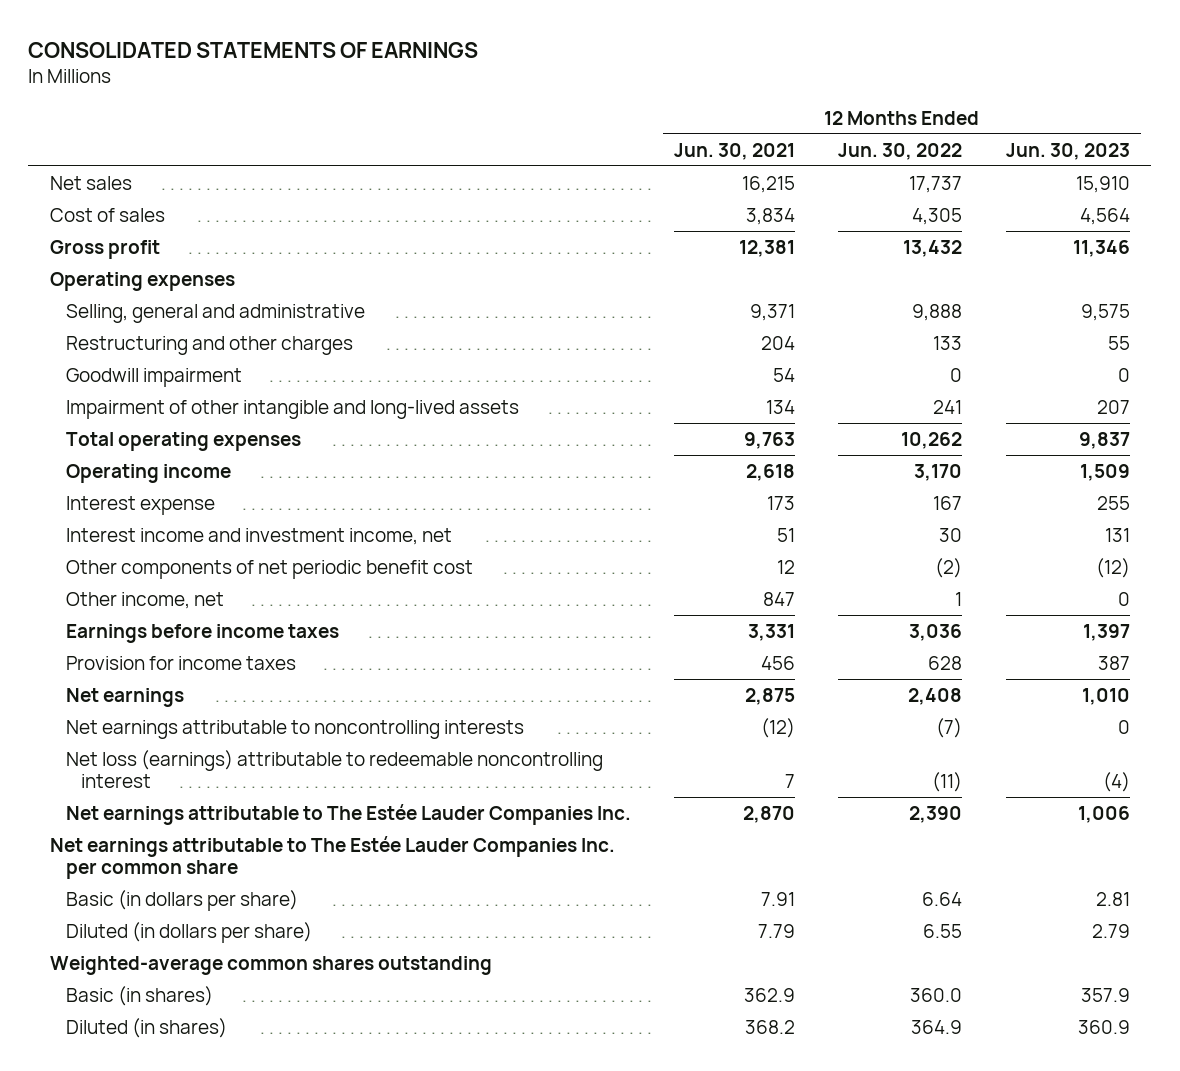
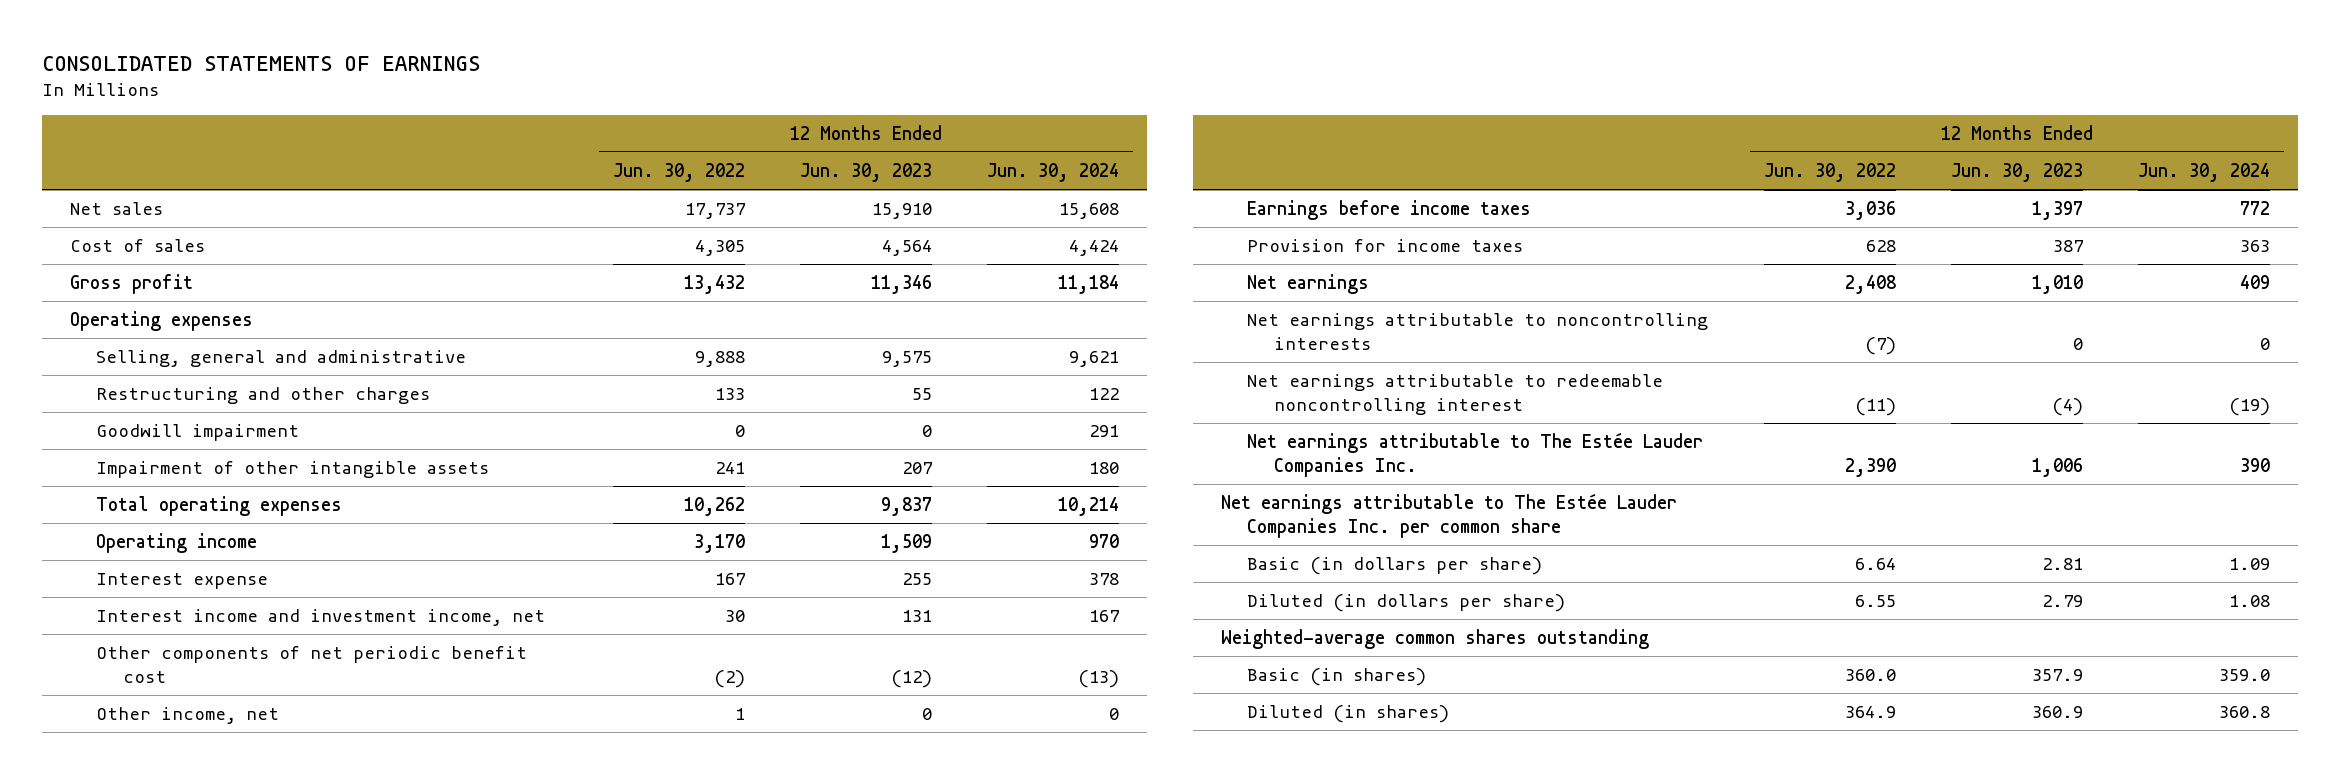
- | 12 Months Ended Jun. 30, 2021 | 12 Months Ended Jun. 30, 2022 | 12 Months Ended Jun. 30, 2023
+ | 12 Months Ended Jun. 30, 2022 | 12 Months Ended Jun. 30, 2023 | 12 Months Ended Jun. 30, 2024
- Impairment of other intangible and long-lived assets | 134 | 241 | 207
+ Impairment of other intangible assets | 241 | 207 | 180
- Net loss (earnings) attributable to redeemable noncontrolling interest | 7 | (11) | (4)
+ Net earnings attributable to redeemable noncontrolling interest | (11) | (4) | (19)

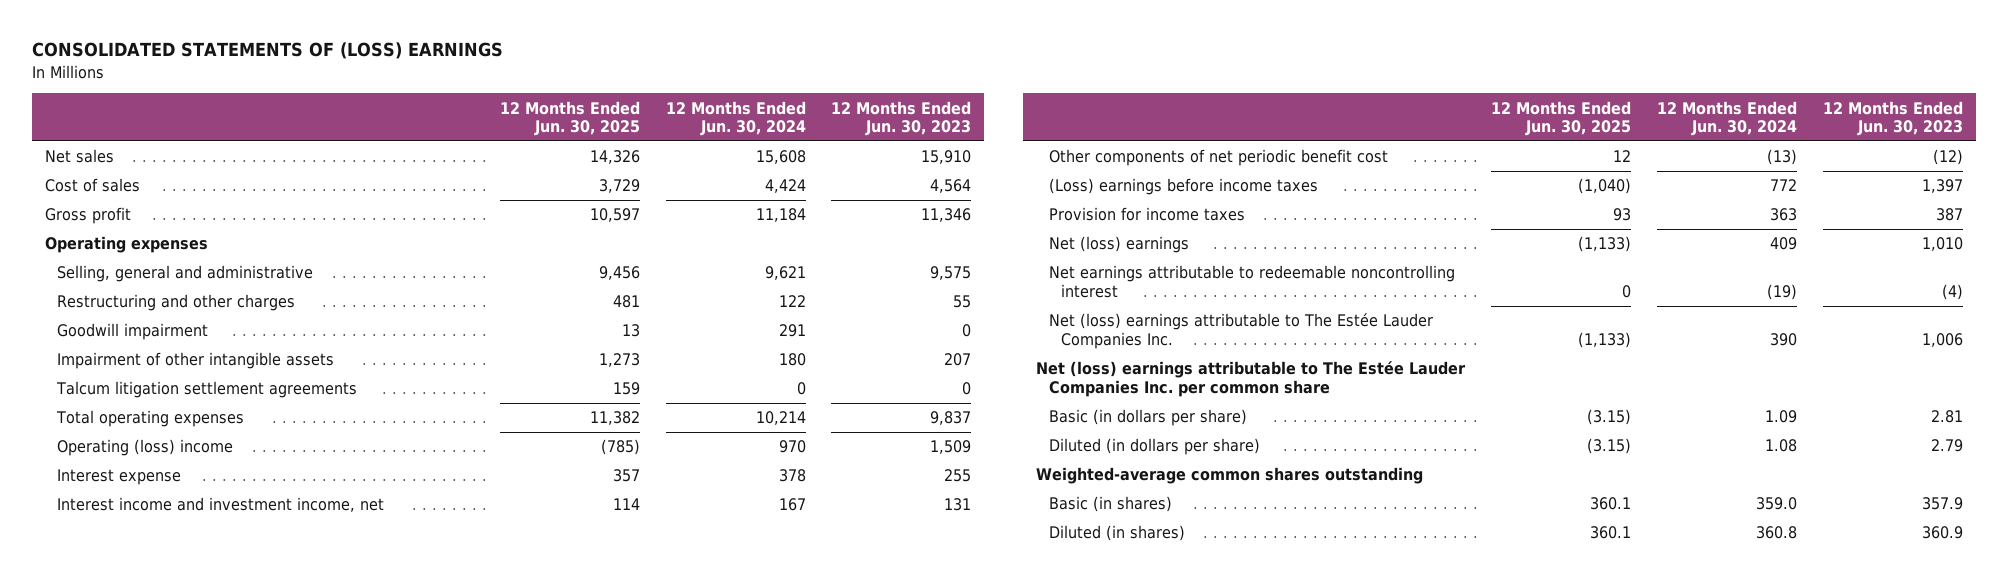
- CONSOLIDATED STATEMENTS OF EARNINGS
+ CONSOLIDATED STATEMENTS OF (LOSS) EARNINGS
- | 12 Months Ended Jun. 30, 2022 | 12 Months Ended Jun. 30, 2023 | 12 Months Ended Jun. 30, 2024
+ | 12 Months Ended Jun. 30, 2025 | 12 Months Ended Jun. 30, 2024 | 12 Months Ended Jun. 30, 2023
+ Talcum litigation settlement agreements | 159 | 0 | 0
- Operating income | 3,170 | 1,509 | 970
+ Operating (loss) income | (785) | 970 | 1,509
- Other income, net | 1 | 0 | 0
- Earnings before income taxes | 3,036 | 1,397 | 772
+ (Loss) earnings before income taxes | (1,040) | 772 | 1,397
- Net earnings | 2,408 | 1,010 | 409
- Net earnings attributable to noncontrolling interests | (7) | 0 | 0
+ Net (loss) earnings | (1,133) | 409 | 1,010
- Net earnings attributable to The Estée Lauder Companies Inc. | 2,390 | 1,006 | 390
- Net earnings attributable to The Estée Lauder Companies Inc. per common share
+ Net (loss) earnings attributable to The Estée Lauder Companies Inc. | (1,133) | 390 | 1,006
+ Net (loss) earnings attributable to The Estée Lauder Companies Inc. per common share

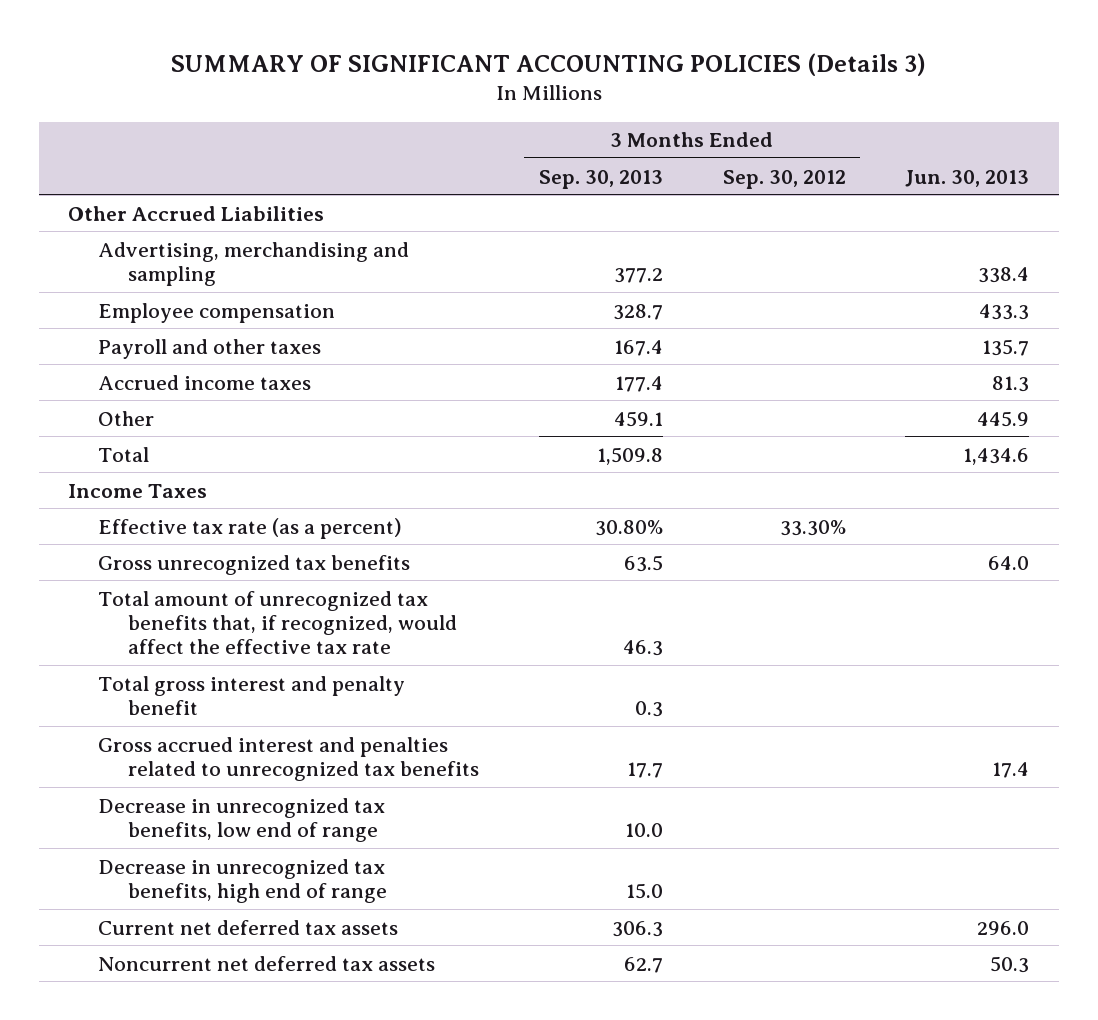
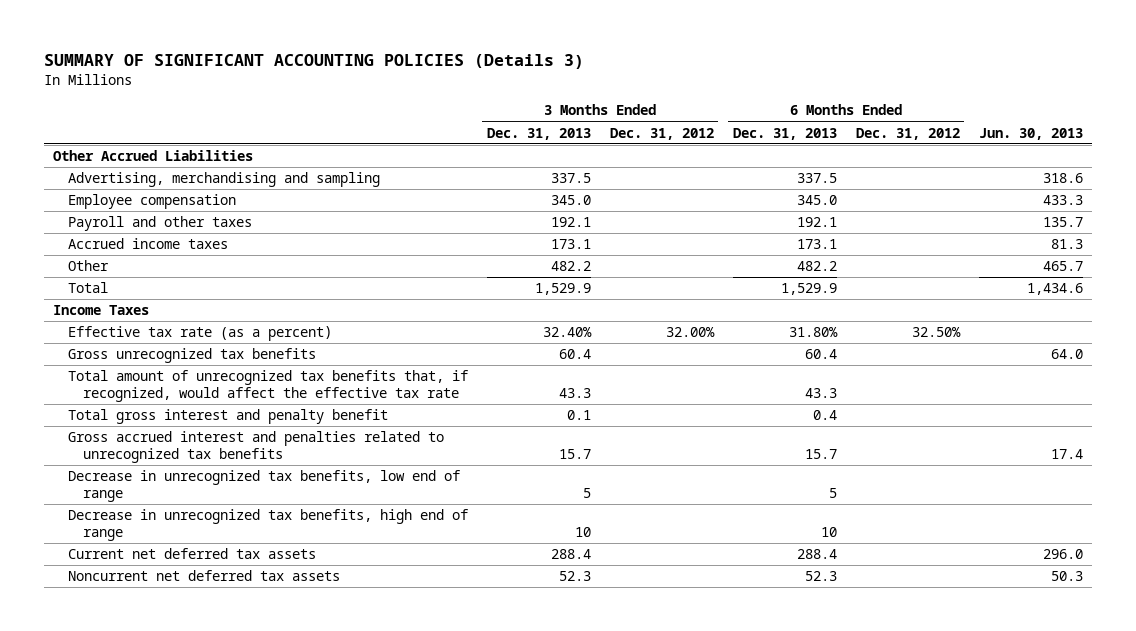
- | 3 Months Ended Sep. 30, 2013 | 3 Months Ended Sep. 30, 2012 | Jun. 30, 2013
+ | 3 Months Ended Dec. 31, 2013 | 3 Months Ended Dec. 31, 2012 | 6 Months Ended Dec. 31, 2013 | 6 Months Ended Dec. 31, 2012 | Jun. 30, 2013
- Advertising, merchandising and sampling | 377.2 | | 338.4
+ Advertising, merchandising and sampling | 337.5 | | 337.5 | | 318.6
- Other | 459.1 | | 445.9
+ Other | 482.2 | | 482.2 | | 465.7

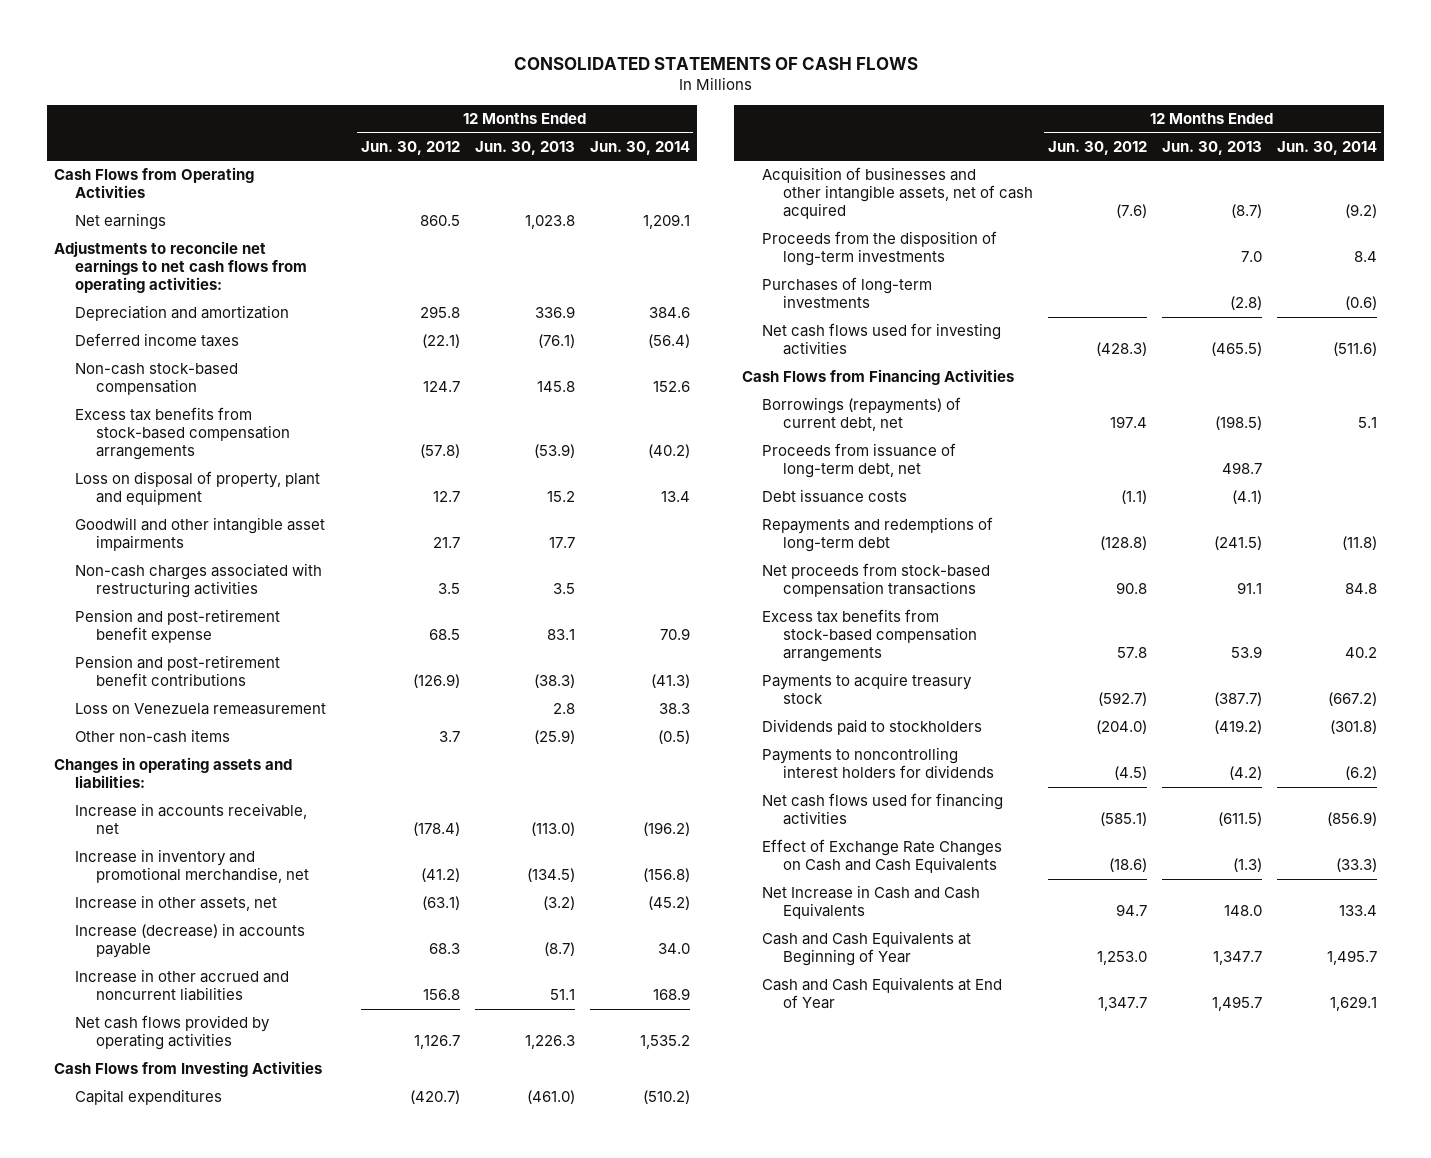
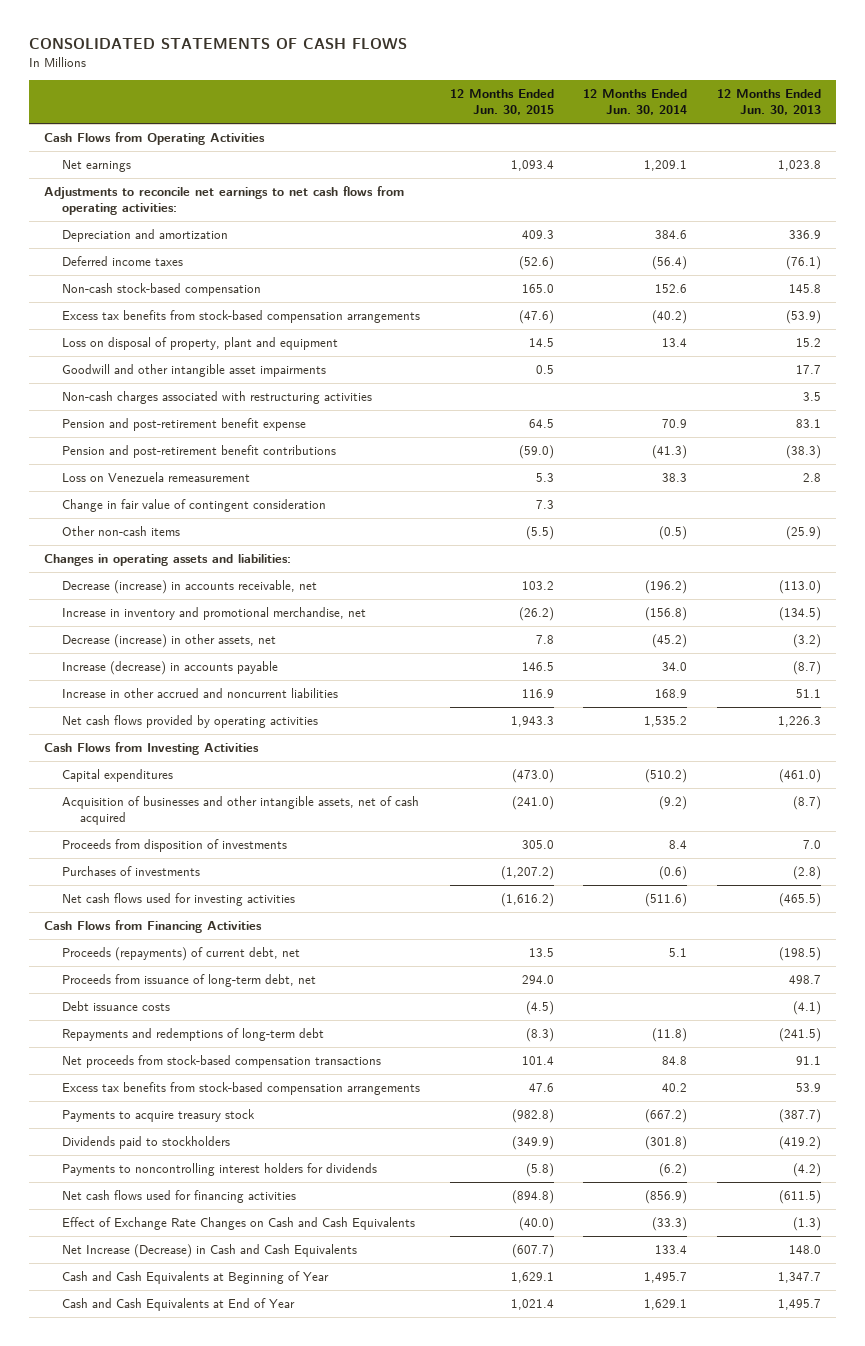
- | 12 Months Ended Jun. 30, 2012 | 12 Months Ended Jun. 30, 2013 | 12 Months Ended Jun. 30, 2014
+ | 12 Months Ended Jun. 30, 2015 | 12 Months Ended Jun. 30, 2014 | 12 Months Ended Jun. 30, 2013
+ Change in fair value of contingent consideration | 7.3 | |
- Increase in accounts receivable, net | (178.4) | (113.0) | (196.2)
+ Decrease (increase) in accounts receivable, net | 103.2 | (196.2) | (113.0)
- Increase in other assets, net | (63.1) | (3.2) | (45.2)
+ Decrease (increase) in other assets, net | 7.8 | (45.2) | (3.2)
- Proceeds from the disposition of long-term investments | | 7.0 | 8.4
- Purchases of long-term investments | | (2.8) | (0.6)
+ Proceeds from disposition of investments | 305.0 | 8.4 | 7.0
+ Purchases of investments | (1,207.2) | (0.6) | (2.8)
- Borrowings (repayments) of current debt, net | 197.4 | (198.5) | 5.1
+ Proceeds (repayments) of current debt, net | 13.5 | 5.1 | (198.5)
- Net Increase in Cash and Cash Equivalents | 94.7 | 148.0 | 133.4
+ Net Increase (Decrease) in Cash and Cash Equivalents | (607.7) | 133.4 | 148.0

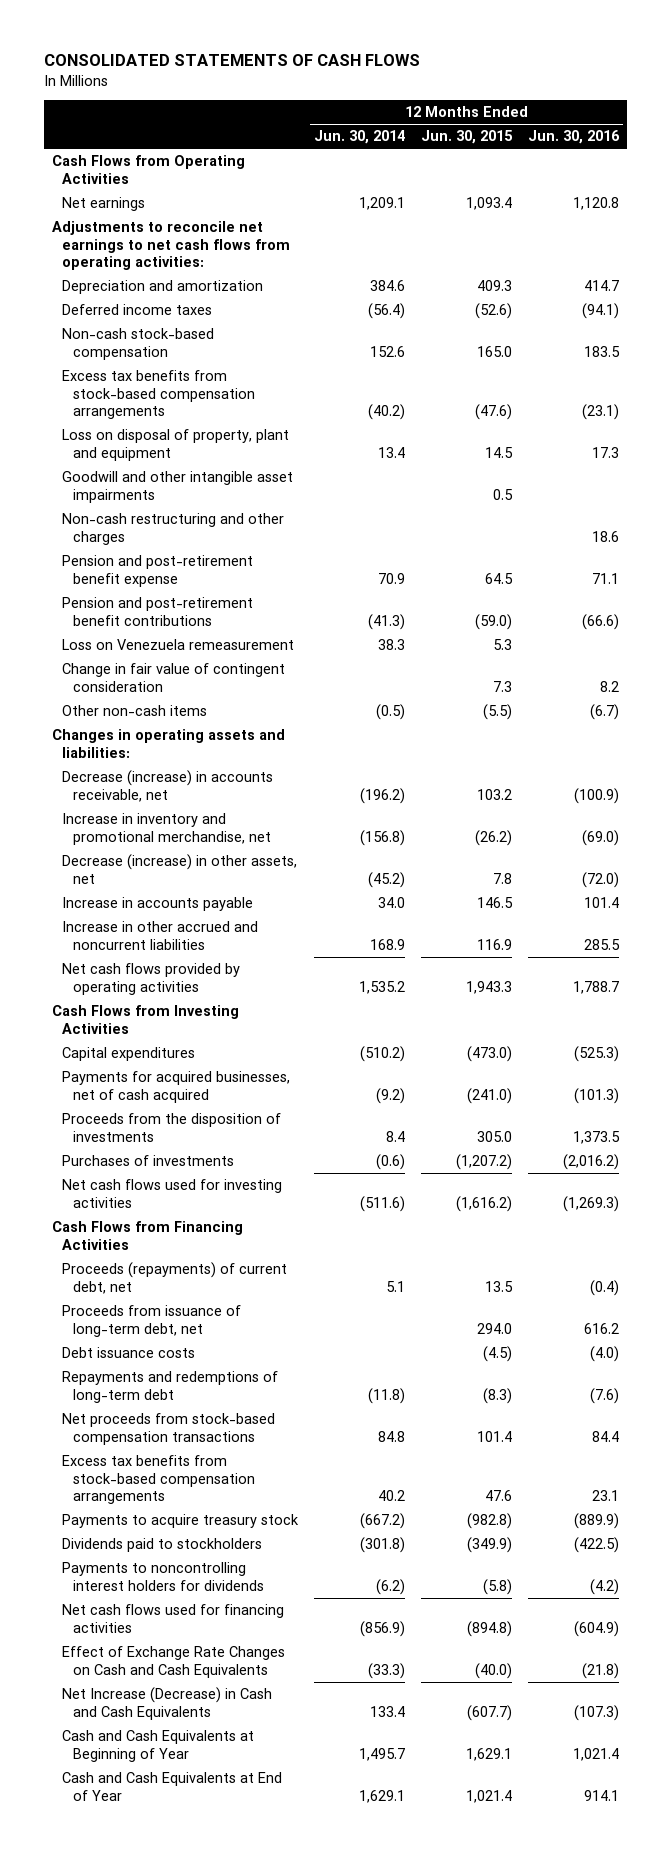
- | 12 Months Ended Jun. 30, 2015 | 12 Months Ended Jun. 30, 2014 | 12 Months Ended Jun. 30, 2013
+ | 12 Months Ended Jun. 30, 2014 | 12 Months Ended Jun. 30, 2015 | 12 Months Ended Jun. 30, 2016
- Non-cash charges associated with restructuring activities | | | 3.5
+ Non-cash restructuring and other charges | | | 18.6
- Increase (decrease) in accounts payable | 146.5 | 34.0 | (8.7)
+ Increase in accounts payable | 34.0 | 146.5 | 101.4
- Acquisition of businesses and other intangible assets, net of cash acquired | (241.0) | (9.2) | (8.7)
- Proceeds from disposition of investments | 305.0 | 8.4 | 7.0
+ Payments for acquired businesses, net of cash acquired | (9.2) | (241.0) | (101.3)
+ Proceeds from the disposition of investments | 8.4 | 305.0 | 1,373.5

